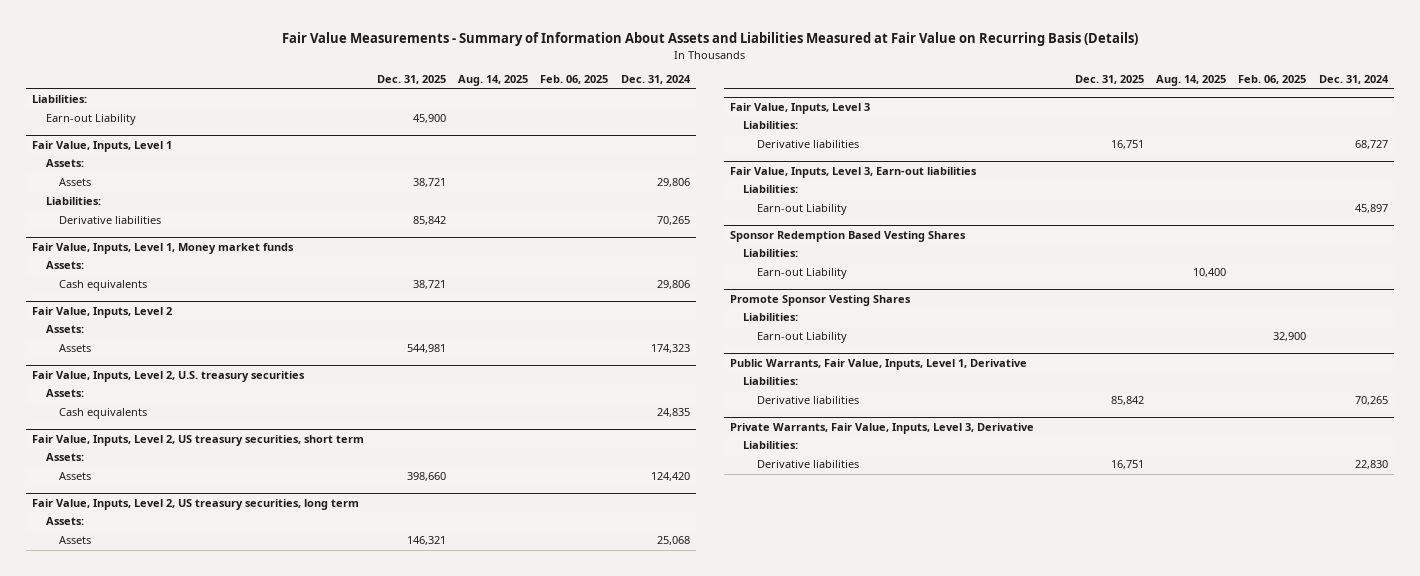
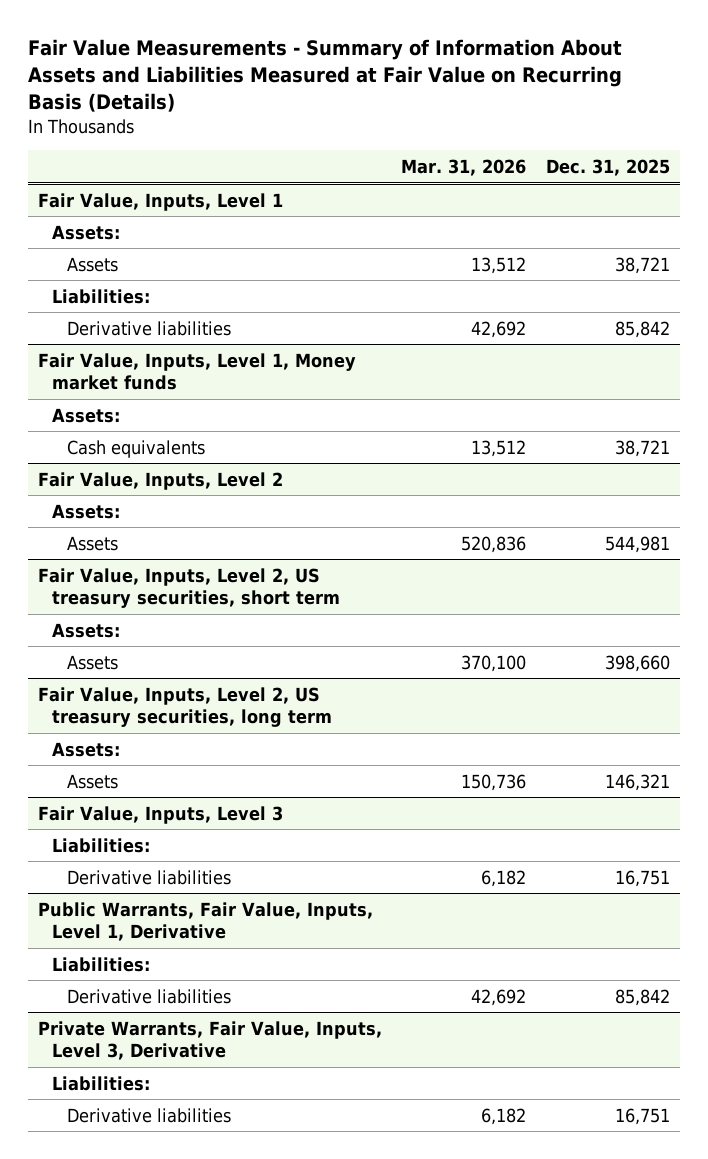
- | Dec. 31, 2025 | Aug. 14, 2025 | Feb. 06, 2025 | Dec. 31, 2024
+ | Mar. 31, 2026 | Dec. 31, 2025
- Liabilities:
- Earn-out Liability | 45,900 | | |
- Fair Value, Inputs, Level 2, U.S. treasury securities
- Assets:
- Cash equivalents | | | | 24,835
- Fair Value, Inputs, Level 3, Earn-out liabilities
- Liabilities:
- Earn-out Liability | | | | 45,897
- Sponsor Redemption Based Vesting Shares
- Liabilities:
- Earn-out Liability | | 10,400 | |
- Promote Sponsor Vesting Shares
- Liabilities:
- Earn-out Liability | | | 32,900 |

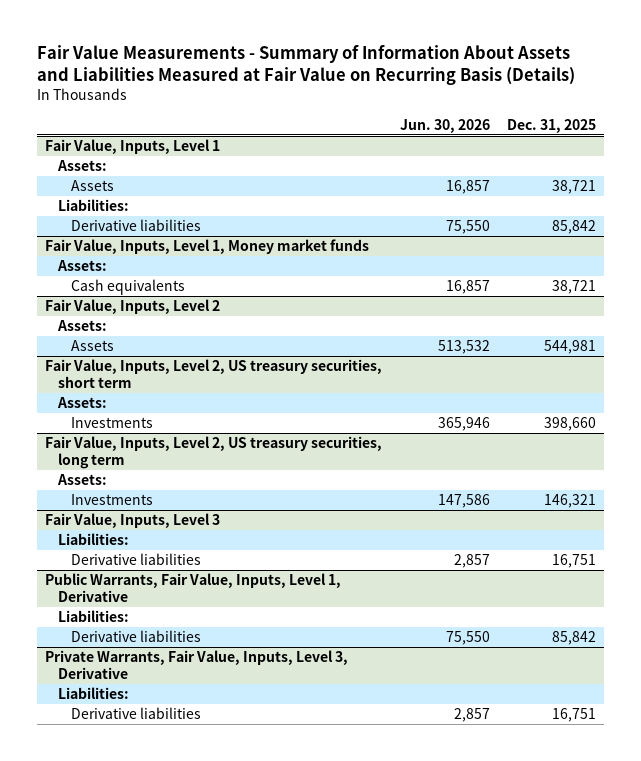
- | Mar. 31, 2026 | Dec. 31, 2025
+ | Jun. 30, 2026 | Dec. 31, 2025
@ Fair Value, Inputs, Level 2, US treasury securities, short term
- Assets | 370,100 | 398,660
+ Investments | 365,946 | 398,660
@ Fair Value, Inputs, Level 2, US treasury securities, long term
- Assets | 150,736 | 146,321
+ Investments | 147,586 | 146,321

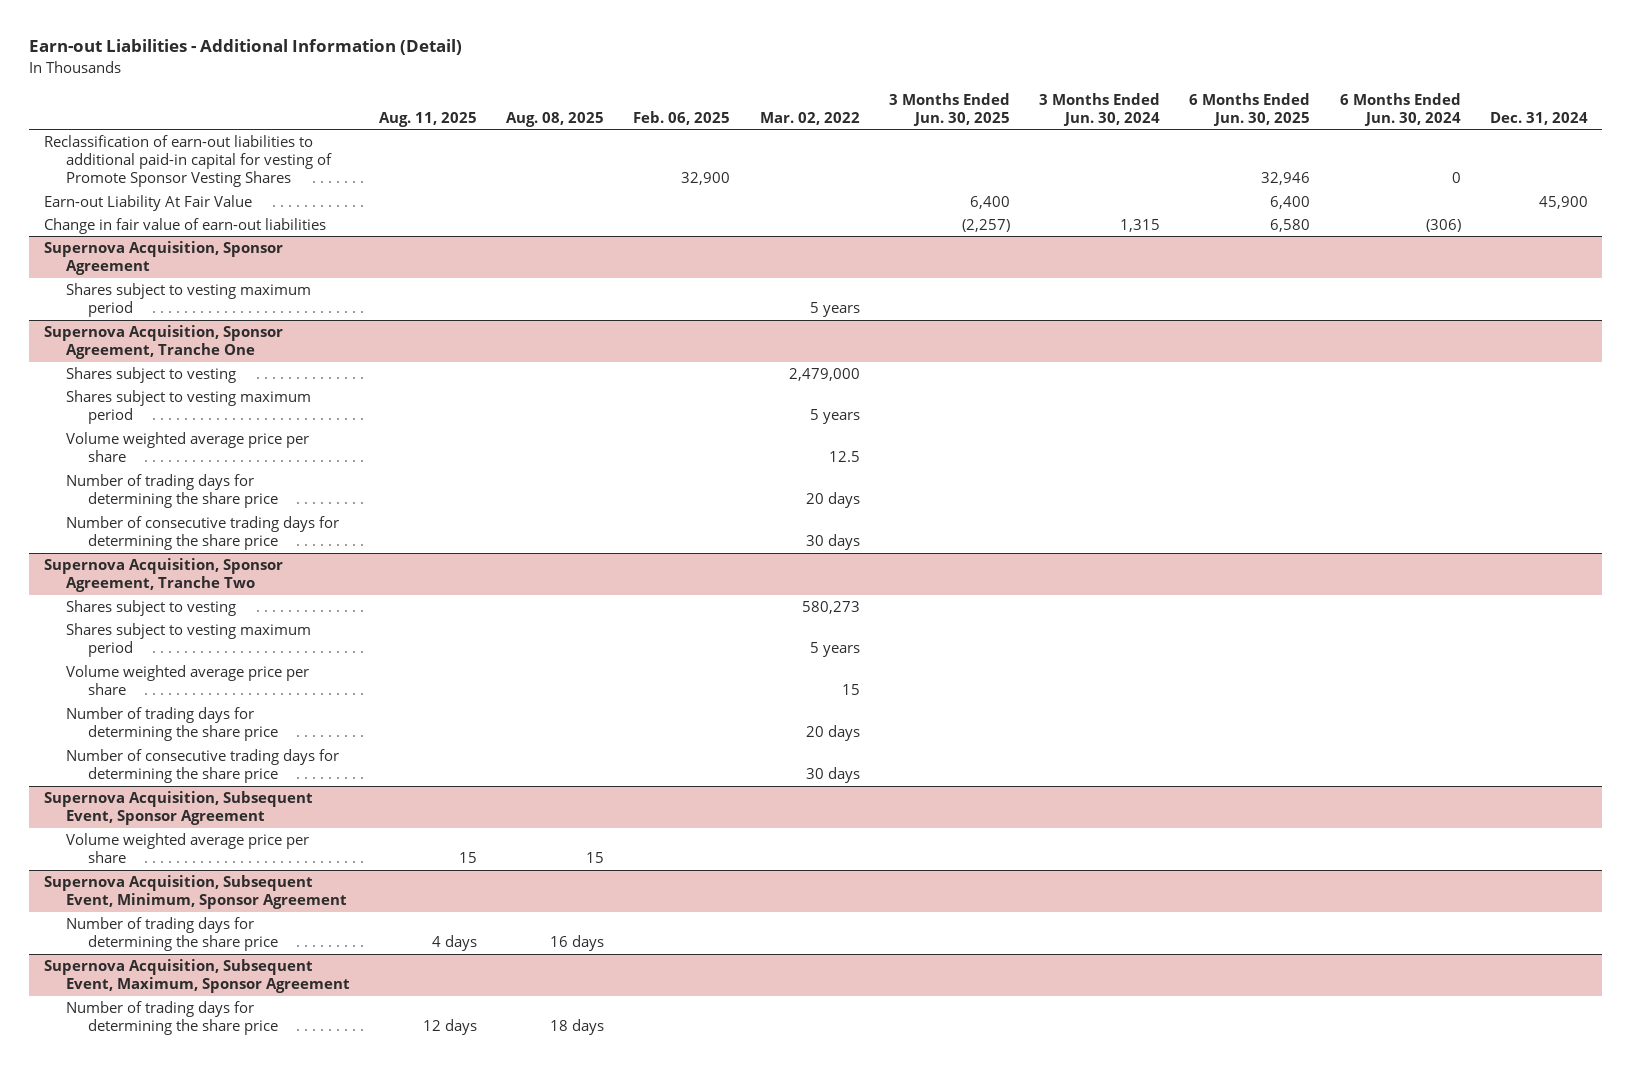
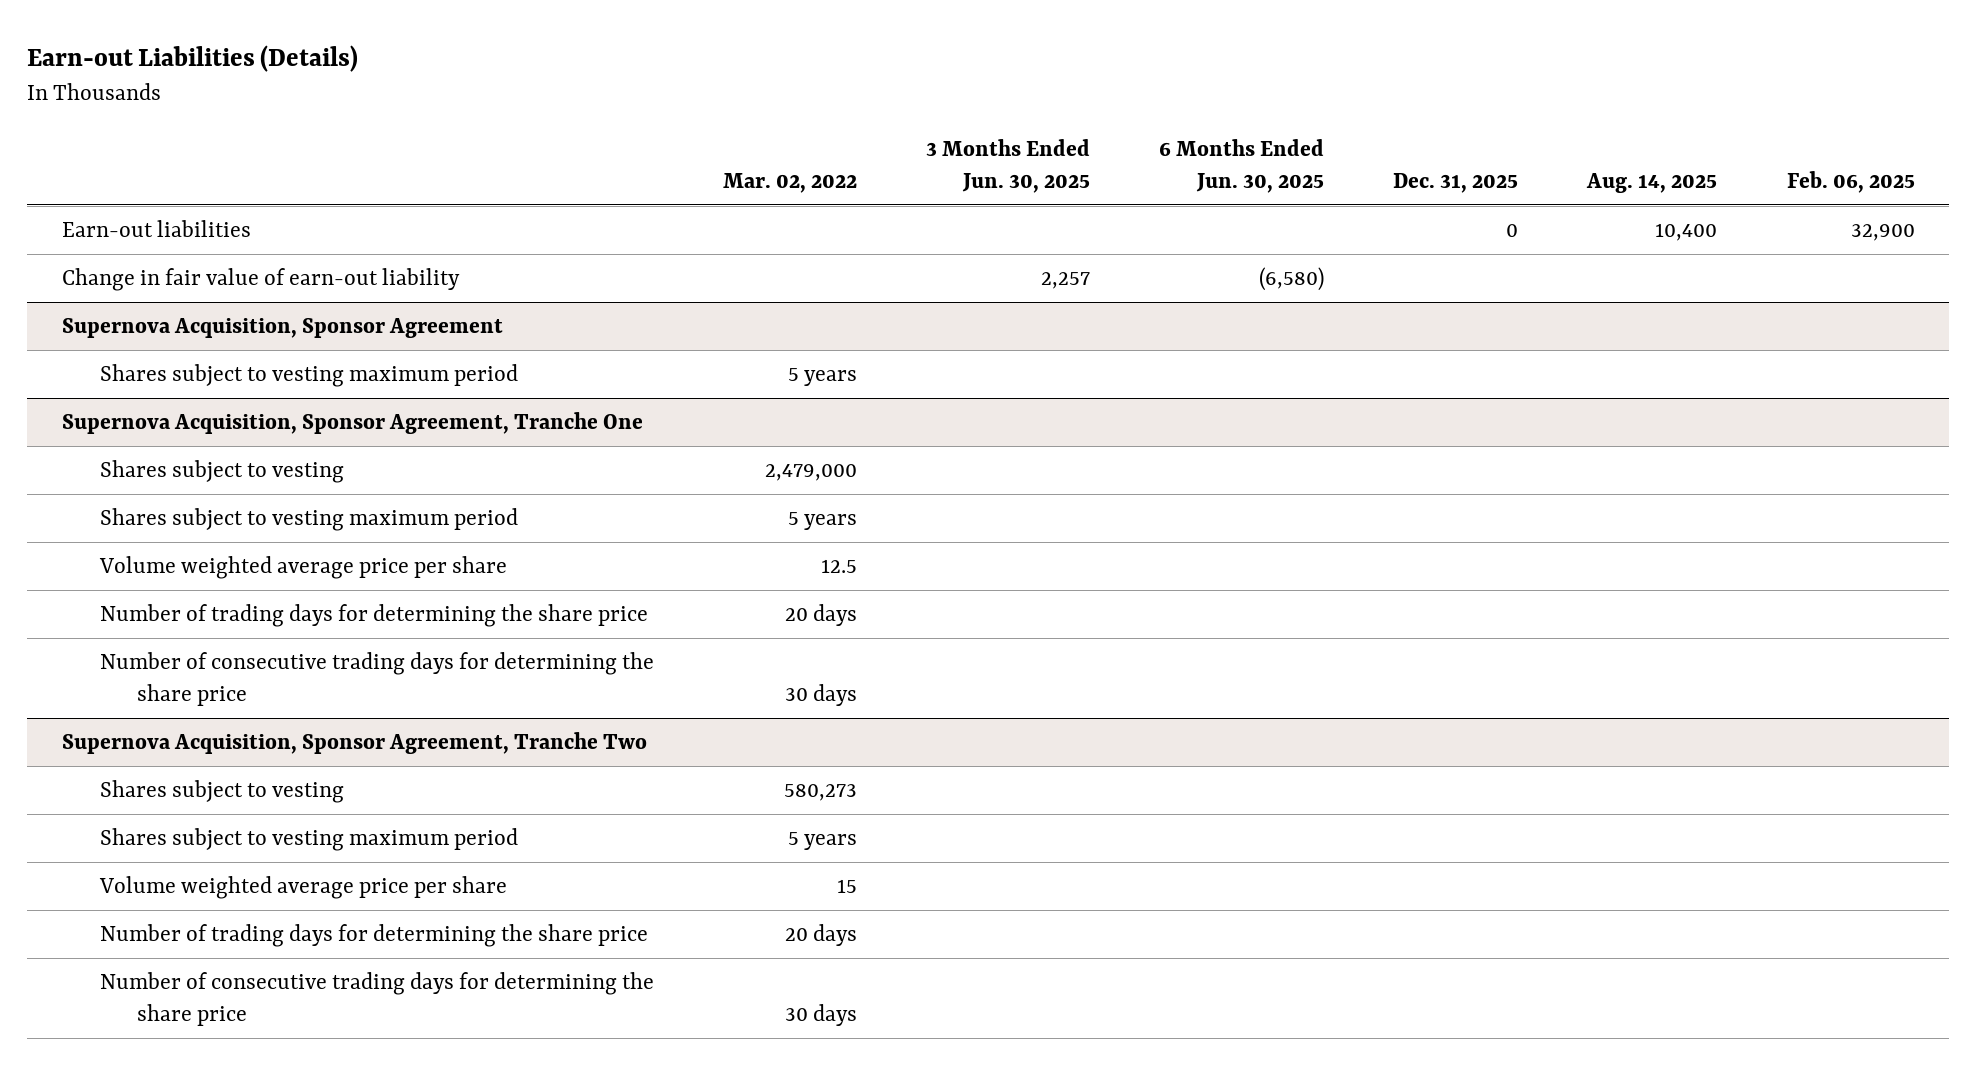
- Earn-out Liabilities - Additional Information (Detail)
+ Earn-out Liabilities (Details)
- | Aug. 11, 2025 | Aug. 08, 2025 | Feb. 06, 2025 | Mar. 02, 2022 | 3 Months Ended Jun. 30, 2025 | 3 Months Ended Jun. 30, 2024 | 6 Months Ended Jun. 30, 2025 | 6 Months Ended Jun. 30, 2024 | Dec. 31, 2024
+ | Mar. 02, 2022 | 3 Months Ended Jun. 30, 2025 | 6 Months Ended Jun. 30, 2025 | Dec. 31, 2025 | Aug. 14, 2025 | Feb. 06, 2025
- Reclassification of earn-out liabilities to additional paid-in capital for vesting of Promote Sponsor Vesting Shares | | | 32,900 | | | | 32,946 | 0 |
- Earn-out Liability At Fair Value | | | | | 6,400 | | 6,400 | | 45,900
- Change in fair value of earn-out liabilities | | | | | (2,257) | 1,315 | 6,580 | (306) |
+ Earn-out liabilities | | | | 0 | 10,400 | 32,900
+ Change in fair value of earn-out liability | | 2,257 | (6,580) | | |
- Supernova Acquisition, Subsequent Event, Sponsor Agreement
- Volume weighted average price per share | 15 | 15 | | | | | | |
- Supernova Acquisition, Subsequent Event, Minimum, Sponsor Agreement
- Number of trading days for determining the share price | 4 days | 16 days | | | | | | |
- Supernova Acquisition, Subsequent Event, Maximum, Sponsor Agreement
- Number of trading days for determining the share price | 12 days | 18 days | | | | | | |

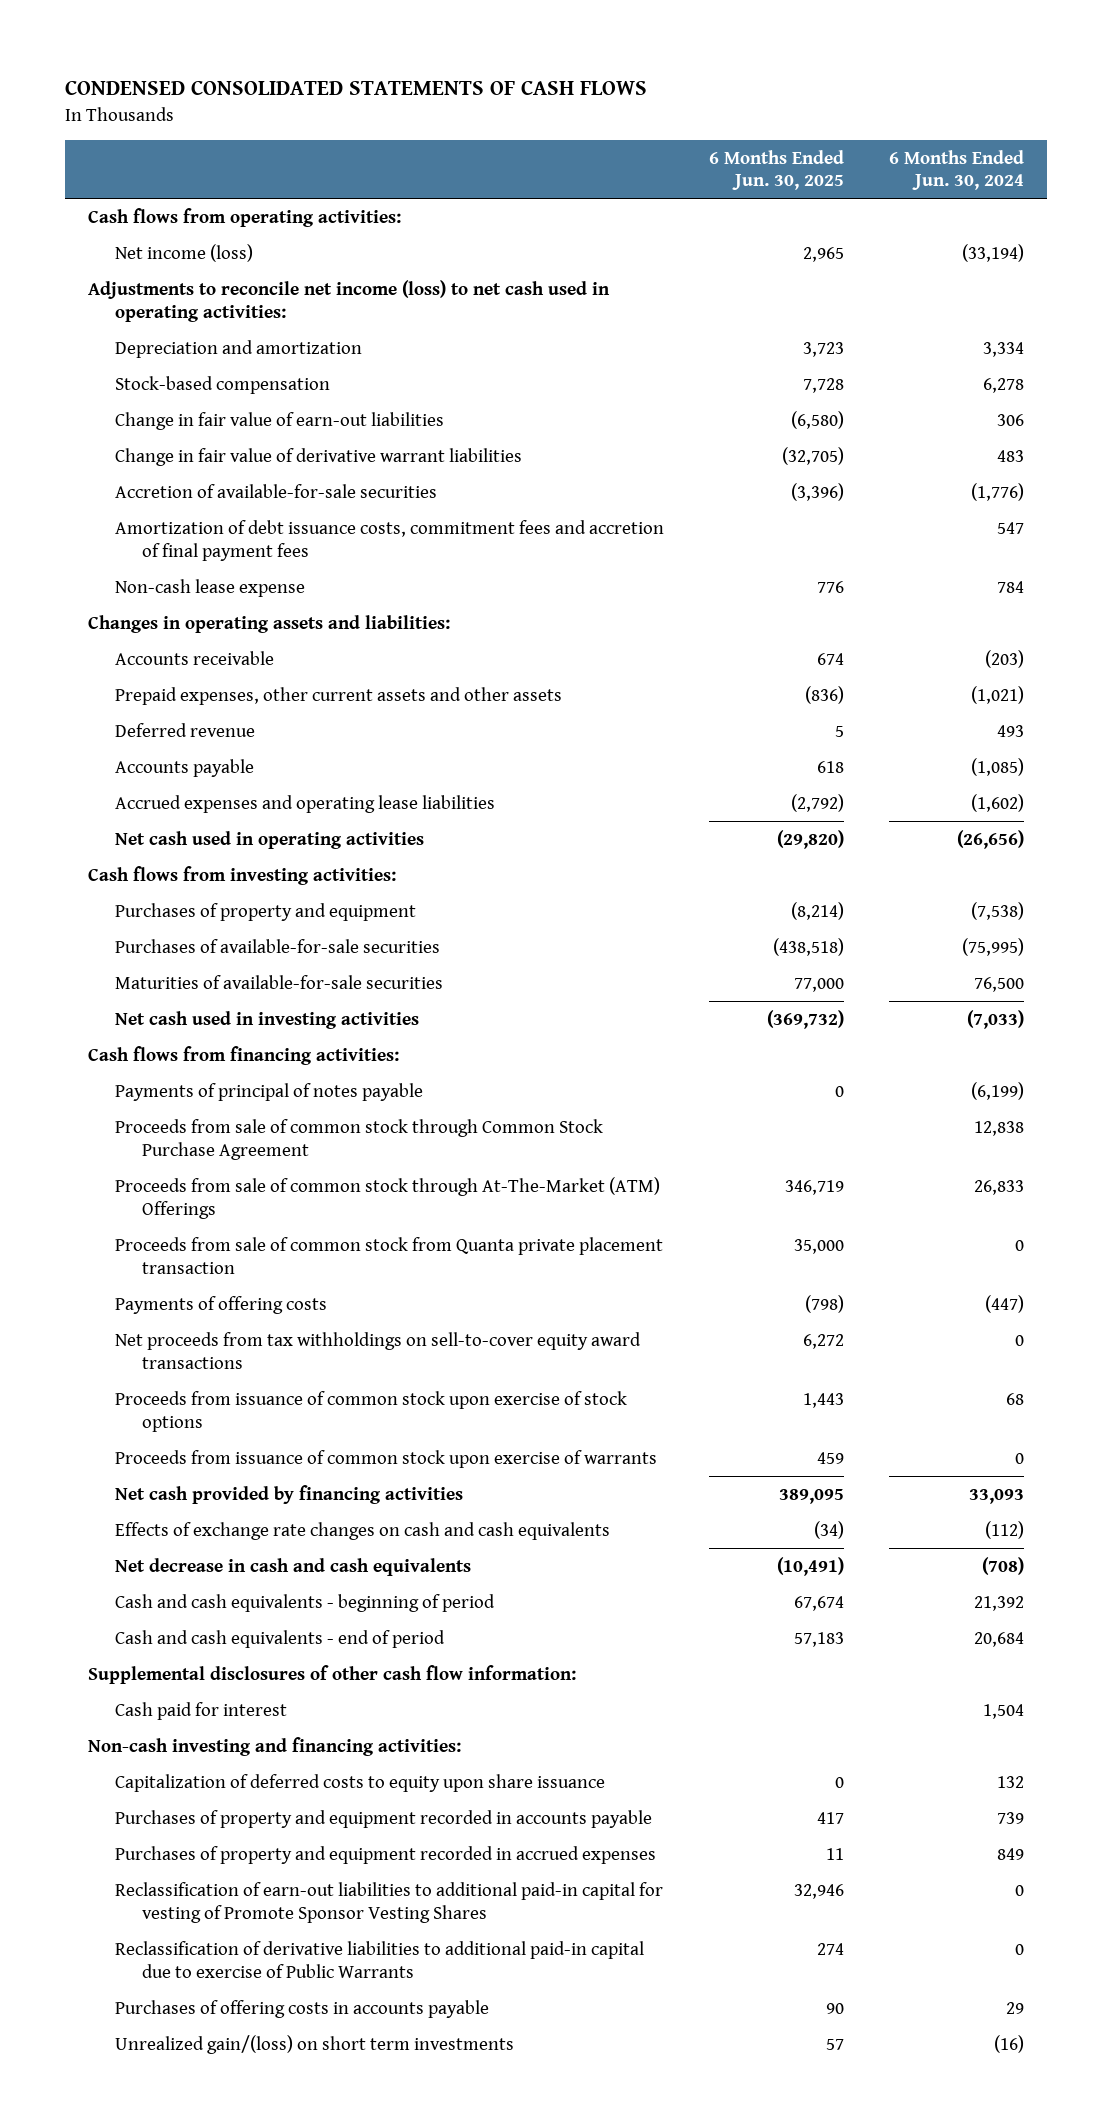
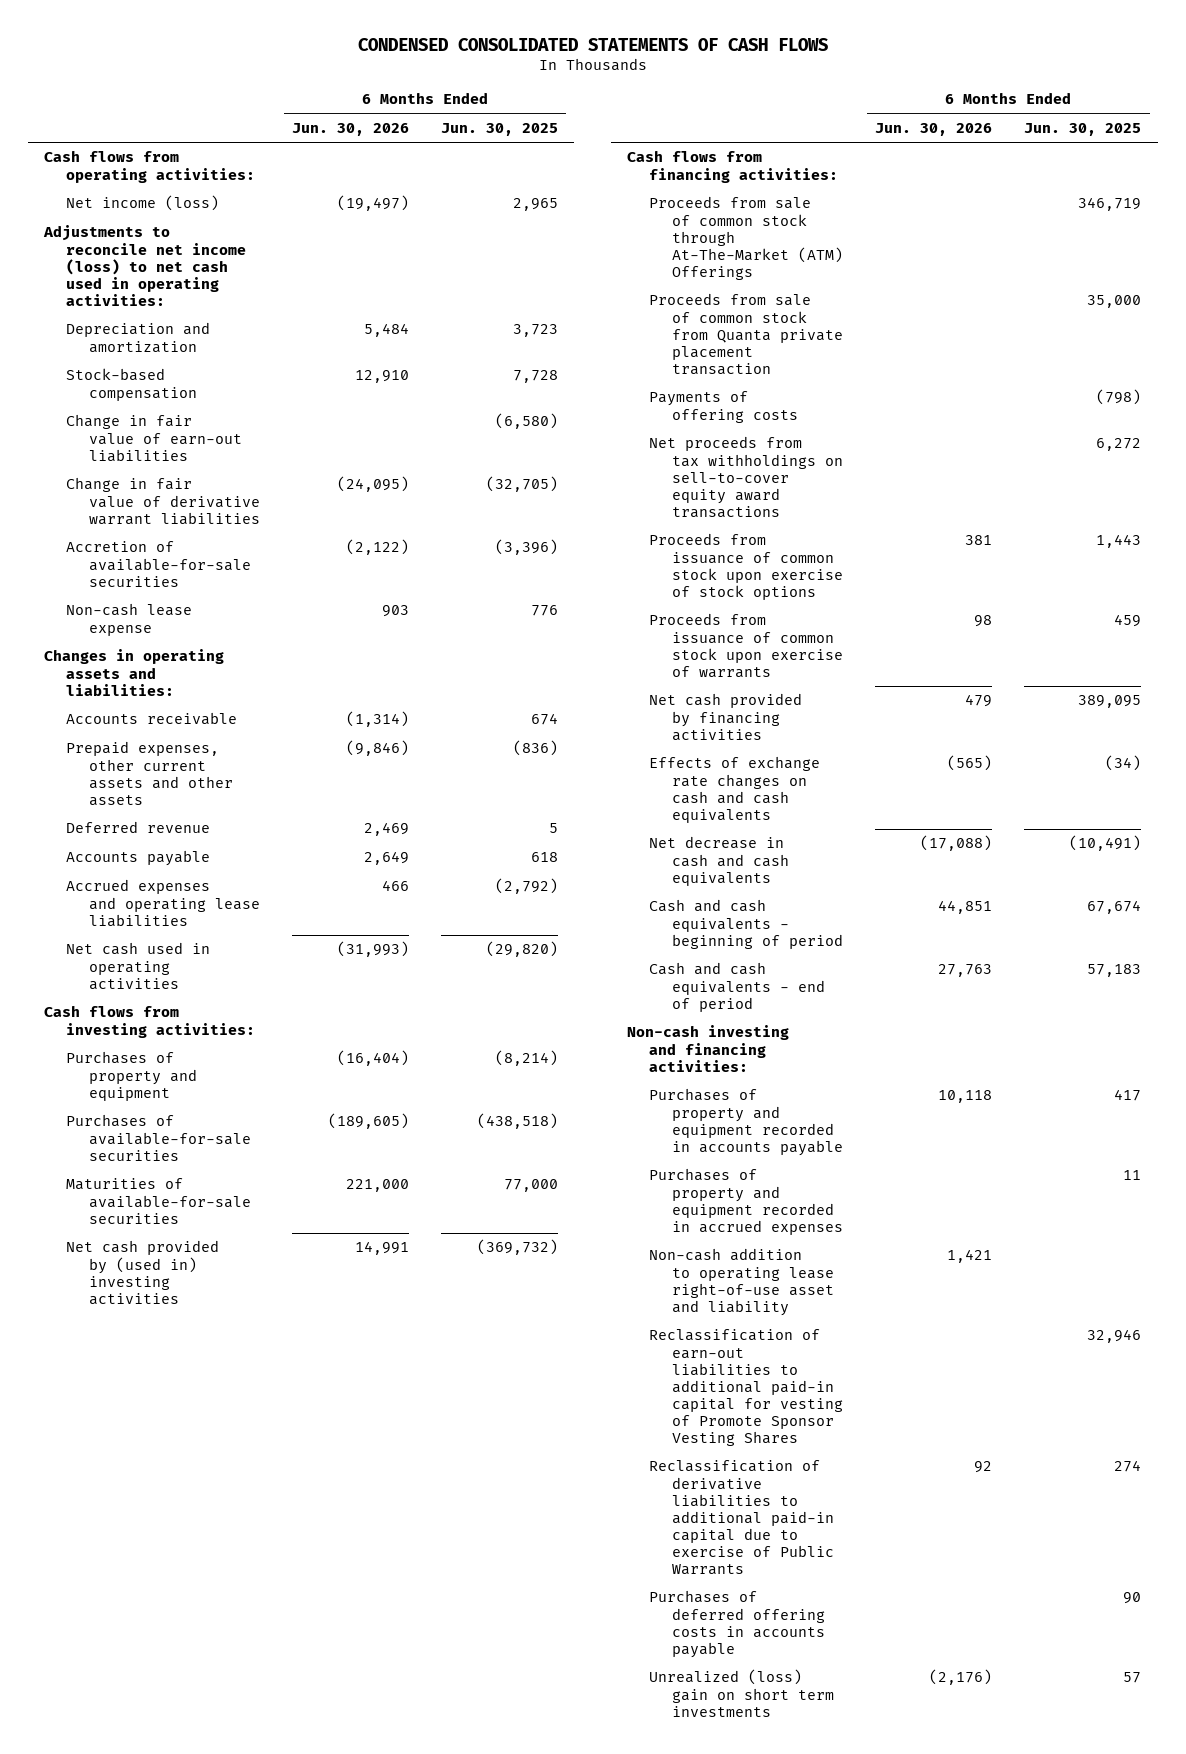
- | 6 Months Ended Jun. 30, 2025 | 6 Months Ended Jun. 30, 2024
+ | 6 Months Ended Jun. 30, 2026 | 6 Months Ended Jun. 30, 2025
- Amortization of debt issuance costs, commitment fees and accretion of final payment fees | | 547
- Net cash used in investing activities | (369,732) | (7,033)
+ Net cash provided by (used in) investing activities | 14,991 | (369,732)
- Payments of principal of notes payable | 0 | (6,199)
- Proceeds from sale of common stock through Common Stock Purchase Agreement | | 12,838
- Supplemental disclosures of other cash flow information:
- Cash paid for interest | | 1,504
- Capitalization of deferred costs to equity upon share issuance | 0 | 132
+ Non-cash addition to operating lease right-of-use asset and liability | 1,421 |
- Purchases of offering costs in accounts payable | 90 | 29
- Unrealized gain/(loss) on short term investments | 57 | (16)
+ Purchases of deferred offering costs in accounts payable | | 90
+ Unrealized (loss) gain on short term investments | (2,176) | 57

